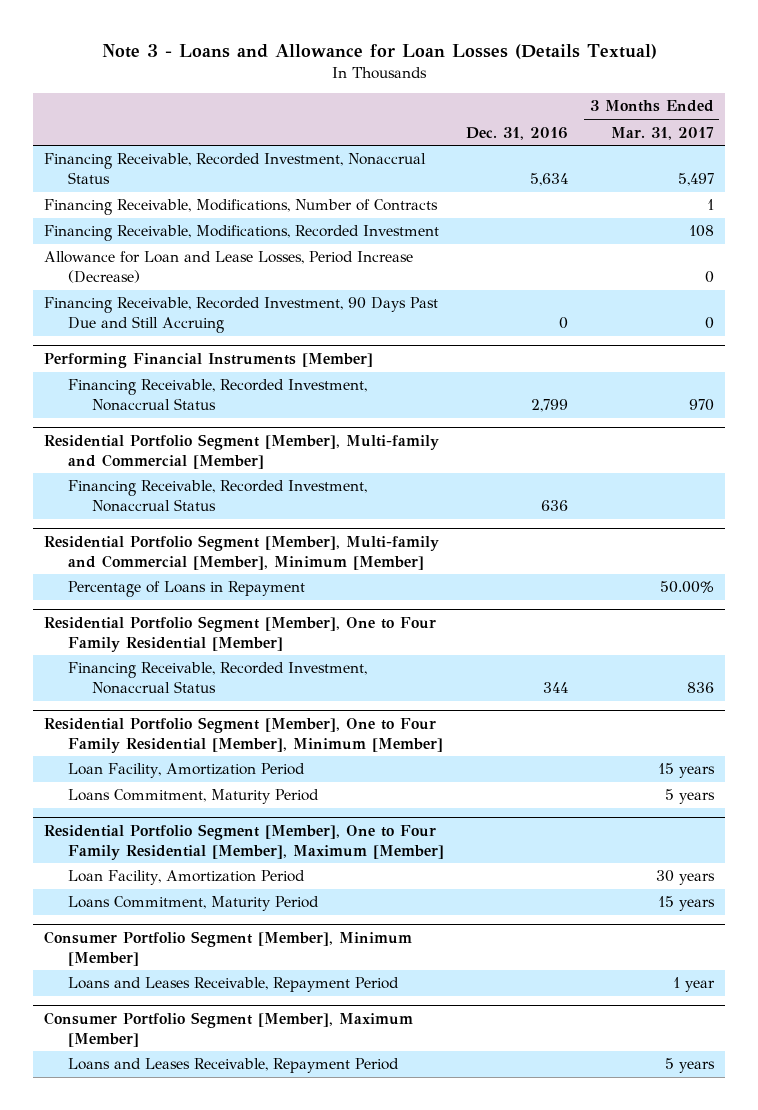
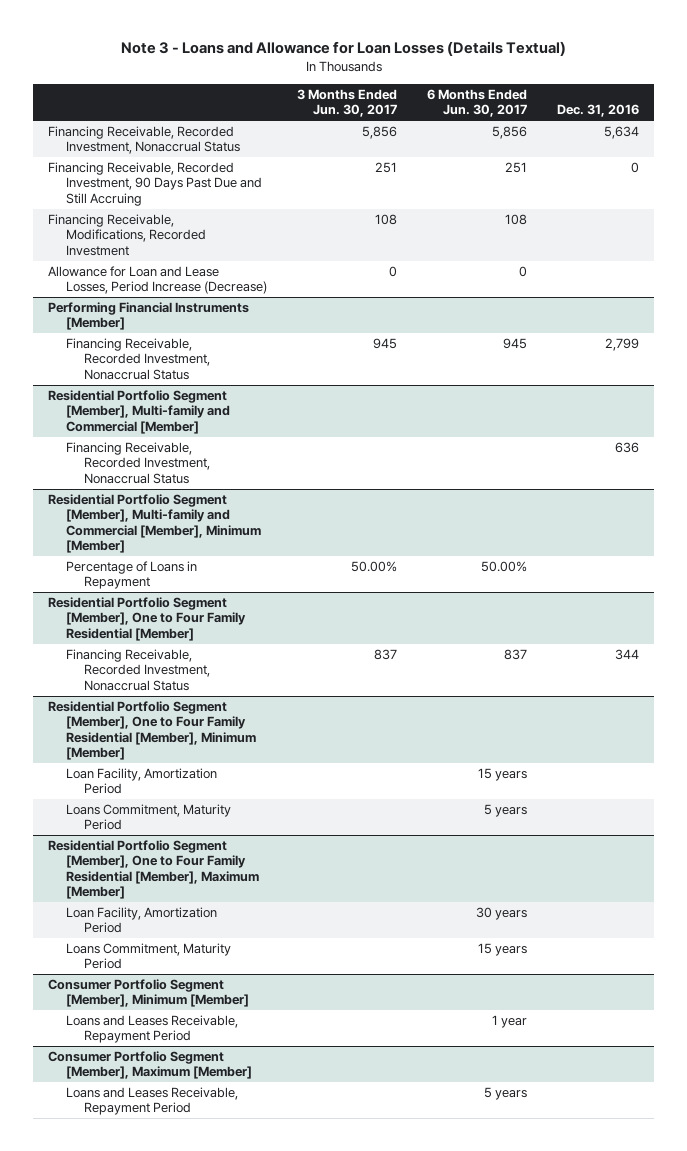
- | Dec. 31, 2016 | 3 Months Ended Mar. 31, 2017
+ | 3 Months Ended Jun. 30, 2017 | 6 Months Ended Jun. 30, 2017 | Dec. 31, 2016
- Financing Receivable, Modifications, Number of Contracts | | 1
moved up: Financing Receivable, Recorded Investment, 90 Days Past Due and Still Accruing | 251 | 251 | 0

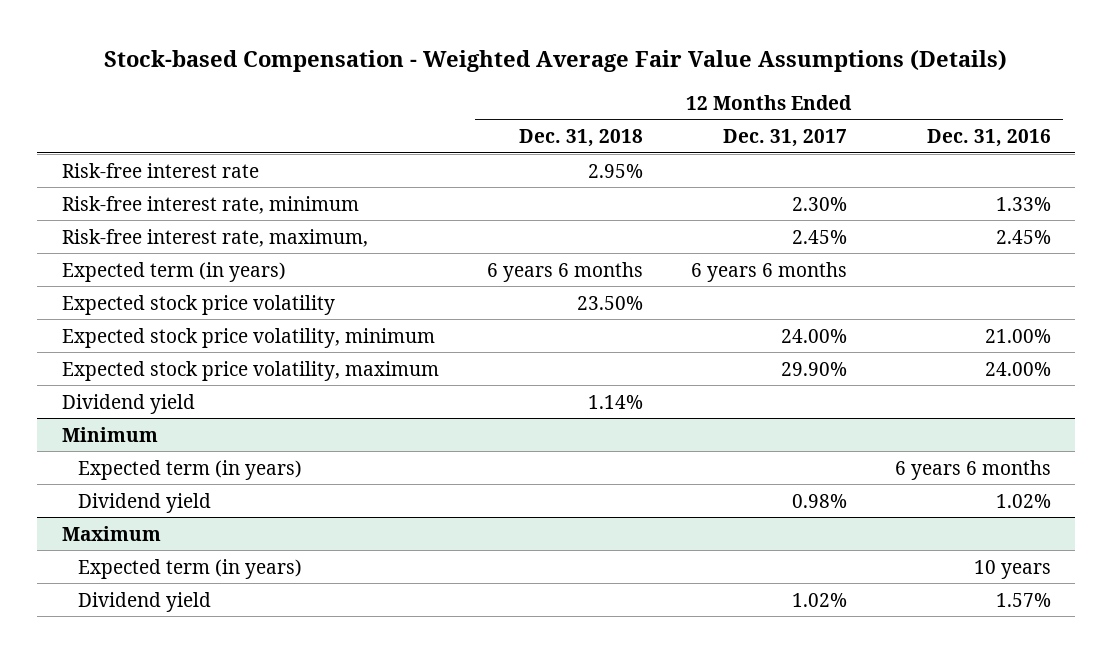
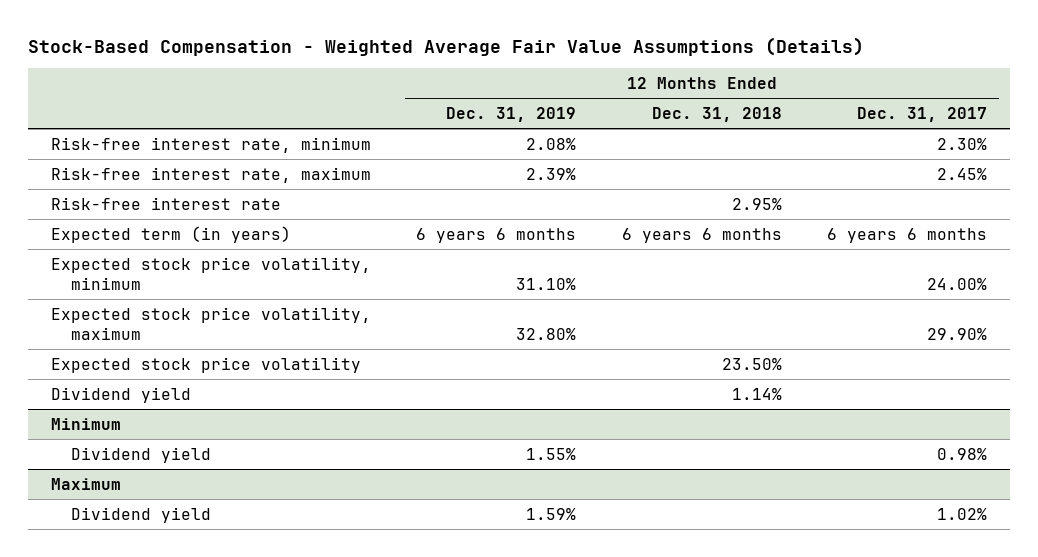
- Stock-based Compensation - Weighted Average Fair Value Assumptions (Details)
+ Stock-Based Compensation - Weighted Average Fair Value Assumptions (Details)
- | 12 Months Ended Dec. 31, 2018 | 12 Months Ended Dec. 31, 2017 | 12 Months Ended Dec. 31, 2016
+ | 12 Months Ended Dec. 31, 2019 | 12 Months Ended Dec. 31, 2018 | 12 Months Ended Dec. 31, 2017
- Risk-free interest rate, maximum, | | 2.45% | 2.45%
+ Risk-free interest rate, maximum | 2.39% | | 2.45%
moved down: Risk-free interest rate | | 2.95% |
moved down: Expected stock price volatility | | 23.50% |
@ Minimum
- Expected term (in years) | | | 6 years 6 months
@ Maximum
- Expected term (in years) | | | 10 years

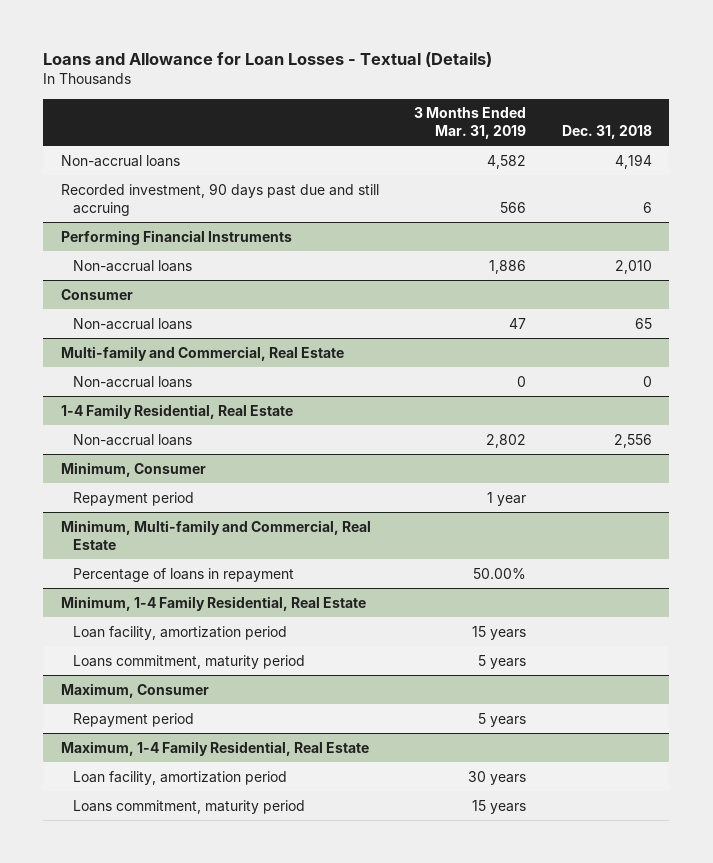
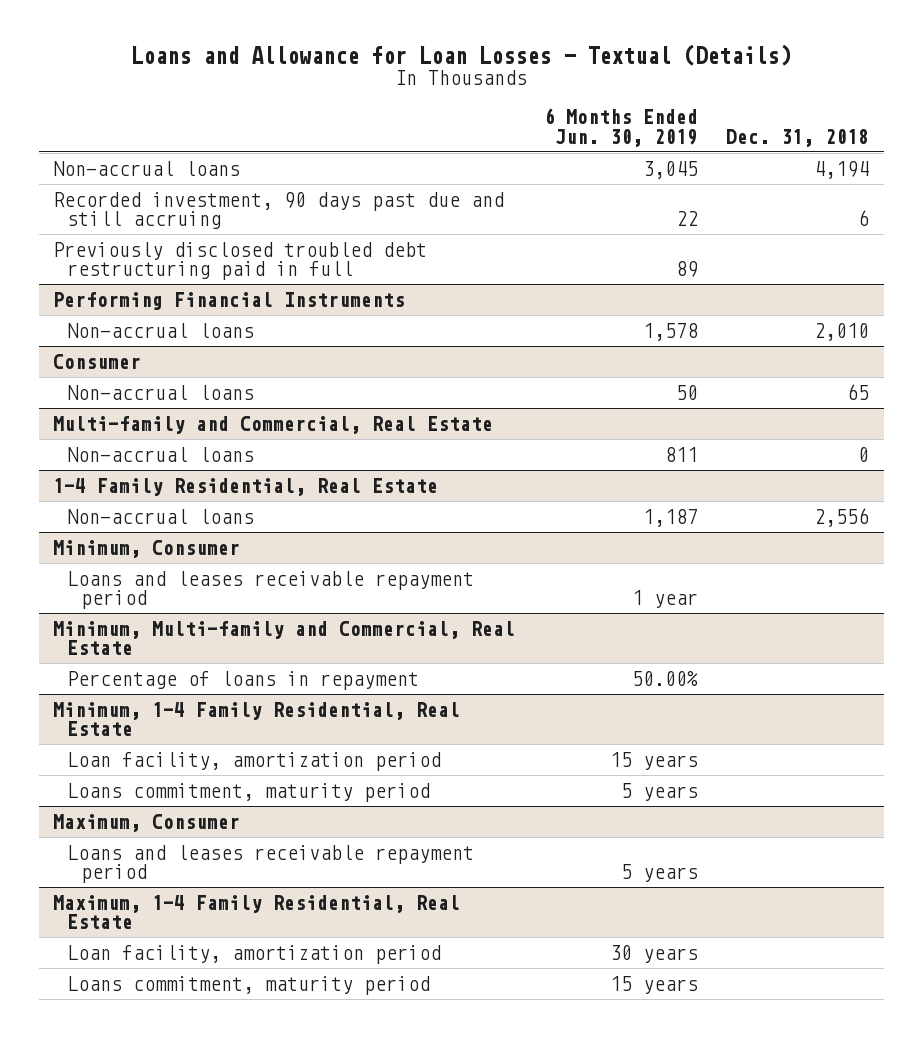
- | 3 Months Ended Mar. 31, 2019 | Dec. 31, 2018
+ | 6 Months Ended Jun. 30, 2019 | Dec. 31, 2018
+ Previously disclosed troubled debt restructuring paid in full | 89 |
@ Minimum, Consumer
- Repayment period | 1 year |
+ Loans and leases receivable repayment period | 1 year |
@ Maximum, Consumer
- Repayment period | 5 years |
+ Loans and leases receivable repayment period | 5 years |

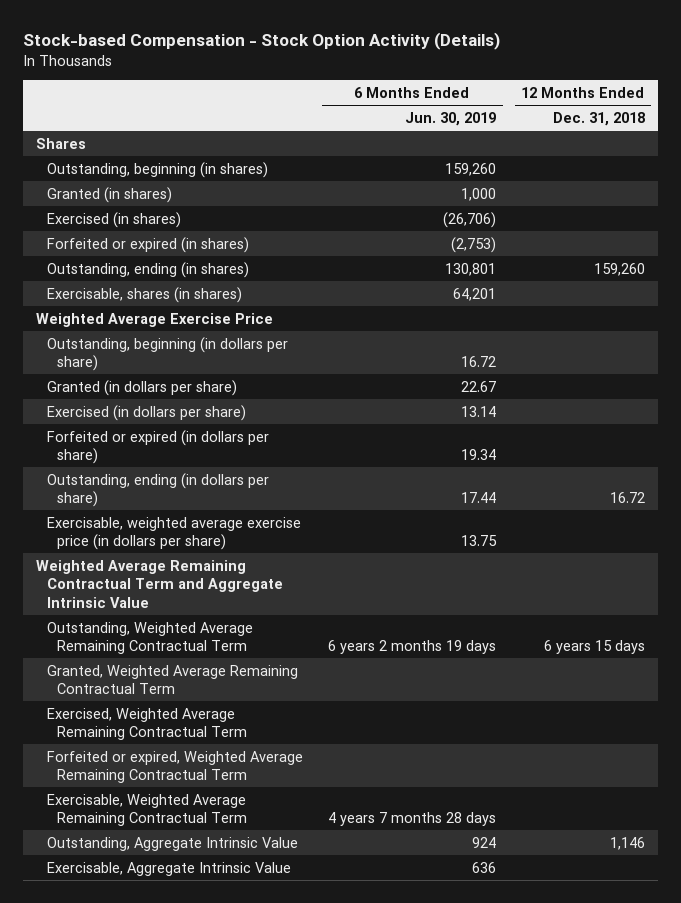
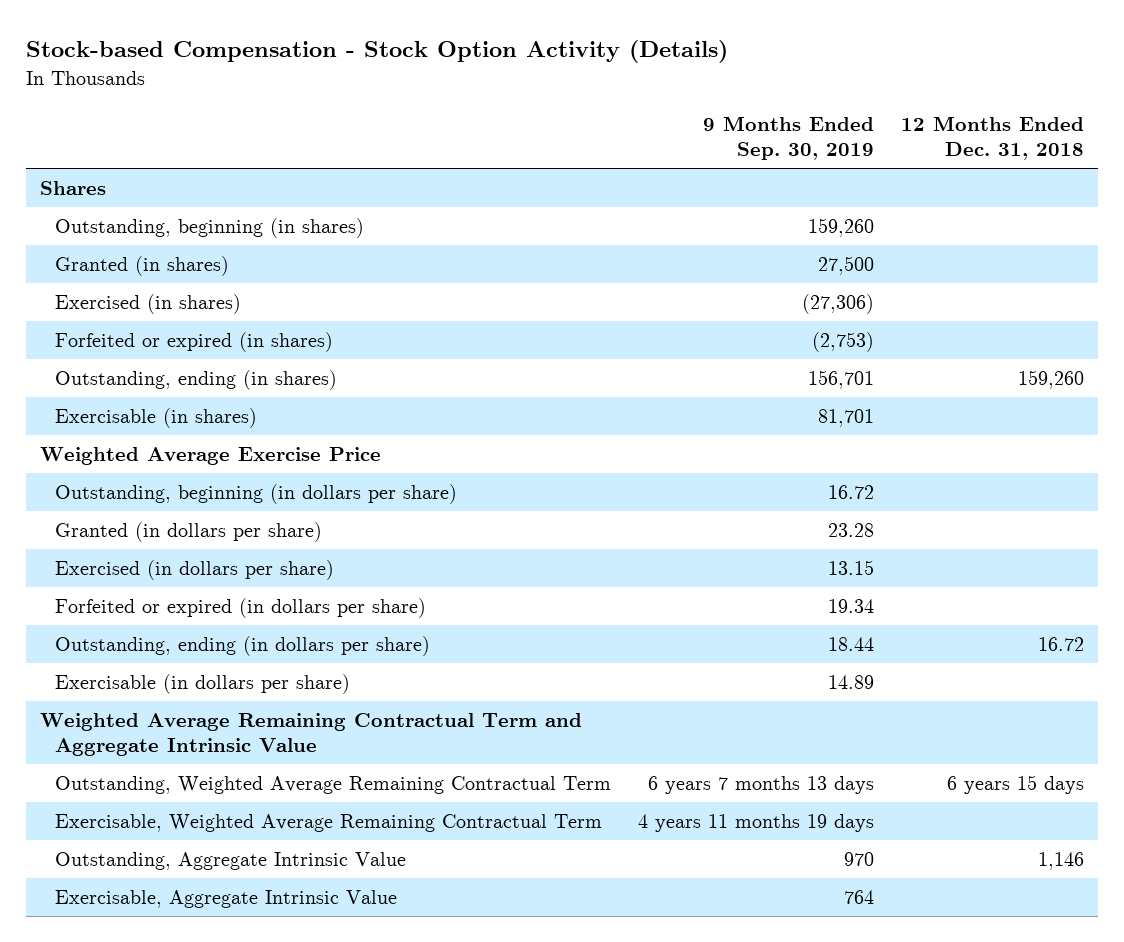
- | 6 Months Ended Jun. 30, 2019 | 12 Months Ended Dec. 31, 2018
+ | 9 Months Ended Sep. 30, 2019 | 12 Months Ended Dec. 31, 2018
- Exercisable, shares (in shares) | 64,201 |
+ Exercisable (in shares) | 81,701 |
- Exercisable, weighted average exercise price (in dollars per share) | 13.75 |
+ Exercisable (in dollars per share) | 14.89 |
- Granted, Weighted Average Remaining Contractual Term
- Exercised, Weighted Average Remaining Contractual Term
- Forfeited or expired, Weighted Average Remaining Contractual Term

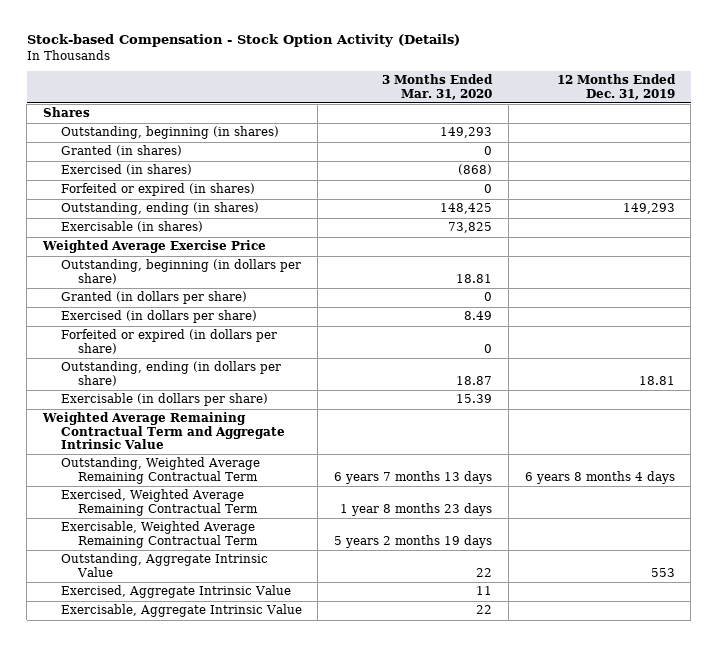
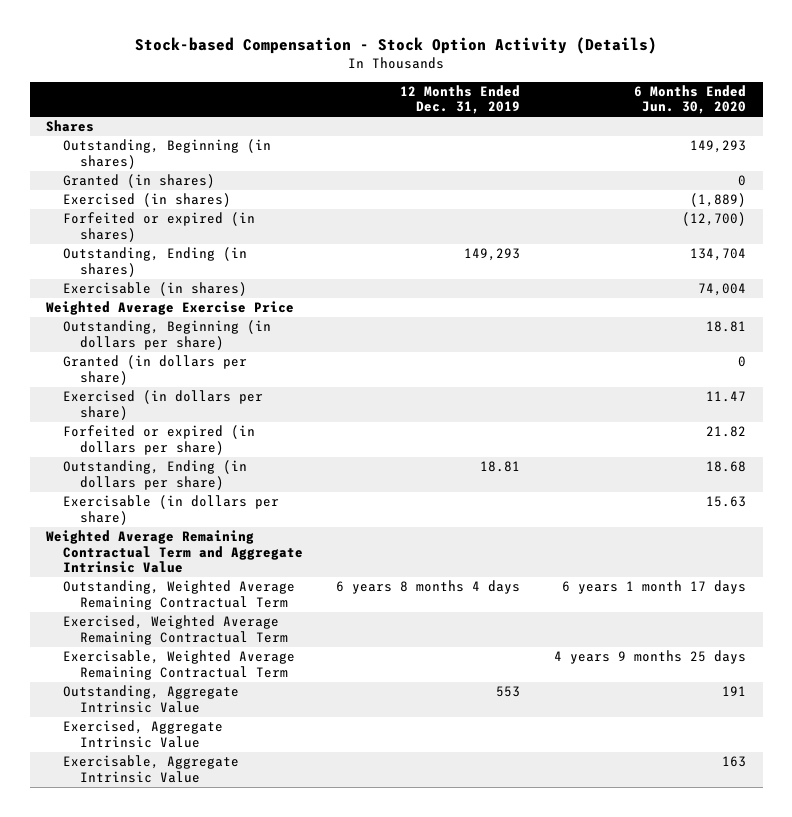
- | 3 Months Ended Mar. 31, 2020 | 12 Months Ended Dec. 31, 2019
+ | 12 Months Ended Dec. 31, 2019 | 6 Months Ended Jun. 30, 2020
- Outstanding, beginning (in shares) | 149,293 |
+ Outstanding, Beginning (in shares) | | 149,293
- Outstanding, ending (in shares) | 148,425 | 149,293
+ Outstanding, Ending (in shares) | 149,293 | 134,704
- Outstanding, beginning (in dollars per share) | 18.81 |
+ Outstanding, Beginning (in dollars per share) | | 18.81
- Outstanding, ending (in dollars per share) | 18.87 | 18.81
+ Outstanding, Ending (in dollars per share) | 18.81 | 18.68

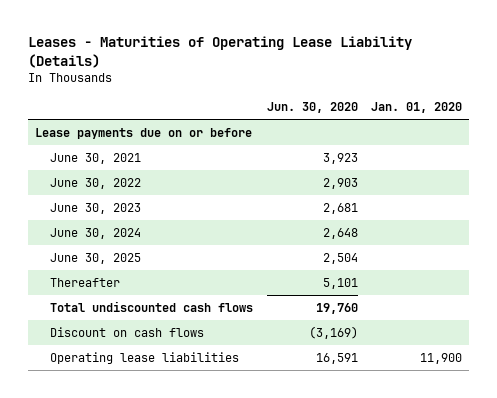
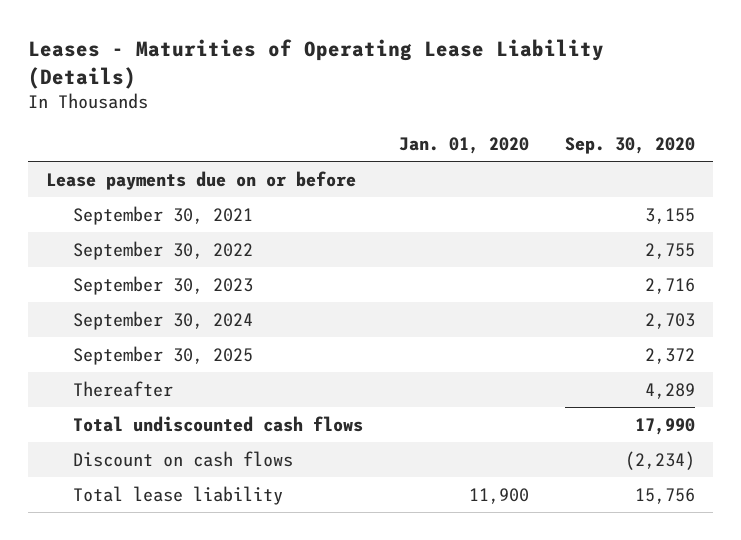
- | Jun. 30, 2020 | Jan. 01, 2020
+ | Jan. 01, 2020 | Sep. 30, 2020
- June 30, 2021 | 3,923 |
- June 30, 2022 | 2,903 |
- June 30, 2023 | 2,681 |
- June 30, 2024 | 2,648 |
- June 30, 2025 | 2,504 |
+ September 30, 2021 | | 3,155
+ September 30, 2022 | | 2,755
+ September 30, 2023 | | 2,716
+ September 30, 2024 | | 2,703
+ September 30, 2025 | | 2,372
- Operating lease liabilities | 16,591 | 11,900
+ Total lease liability | 11,900 | 15,756

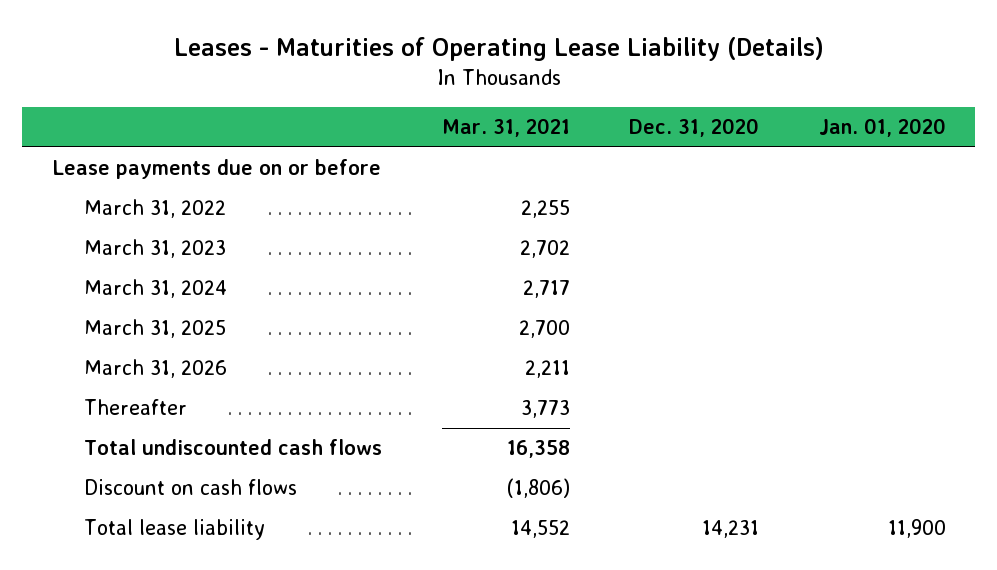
- | Jan. 01, 2020 | Sep. 30, 2020
+ | Mar. 31, 2021 | Dec. 31, 2020 | Jan. 01, 2020
- September 30, 2021 | | 3,155
- September 30, 2022 | | 2,755
- September 30, 2023 | | 2,716
- September 30, 2024 | | 2,703
- September 30, 2025 | | 2,372
+ March 31, 2022 | 2,255 | |
+ March 31, 2023 | 2,702 | |
+ March 31, 2024 | 2,717 | |
+ March 31, 2025 | 2,700 | |
+ March 31, 2026 | 2,211 | |

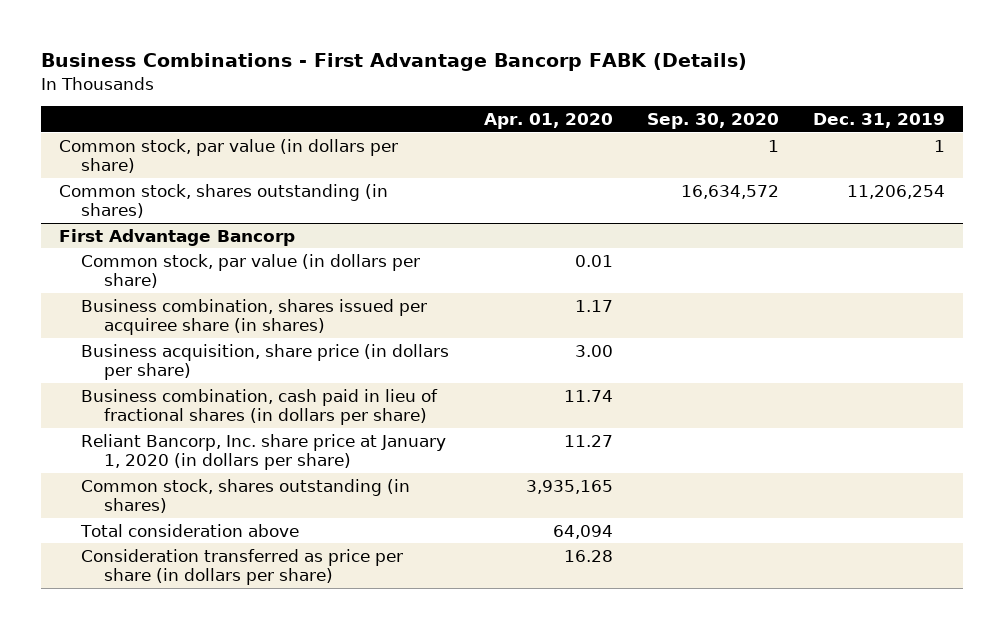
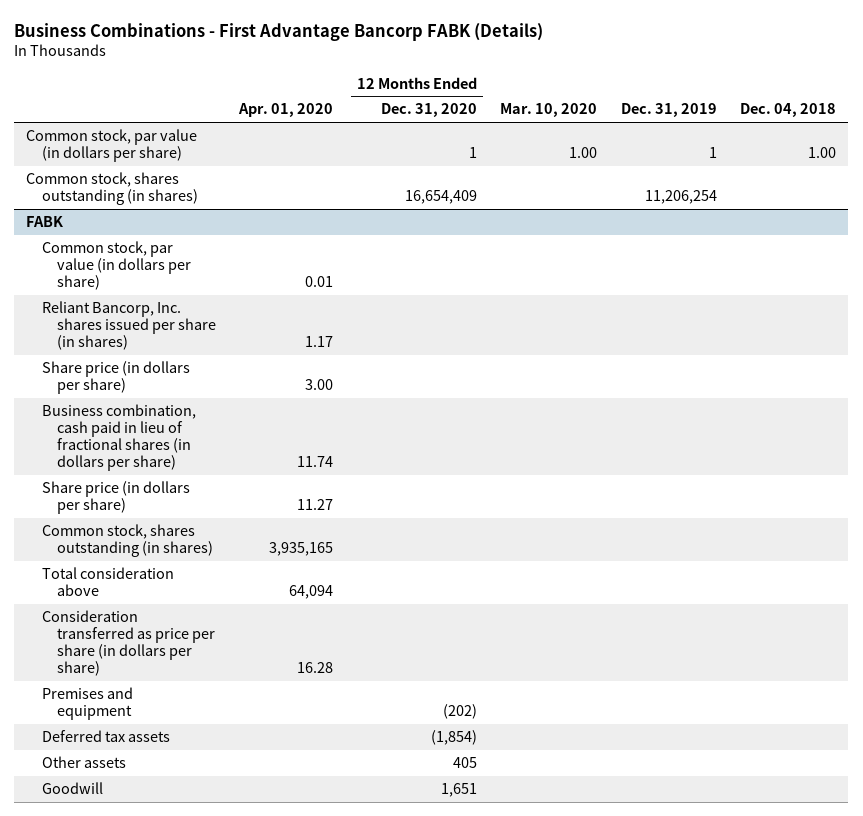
- | Apr. 01, 2020 | Sep. 30, 2020 | Dec. 31, 2019
+ | Apr. 01, 2020 | 12 Months Ended Dec. 31, 2020 | Mar. 10, 2020 | Dec. 31, 2019 | Dec. 04, 2018
- First Advantage Bancorp
+ FABK
- Business combination, shares issued per acquiree share (in shares) | 1.17 | |
- Business acquisition, share price (in dollars per share) | 3.00 | |
+ Reliant Bancorp, Inc. shares issued per share (in shares) | 1.17 | | | |
+ Share price (in dollars per share) | 3.00 | | | |
- Reliant Bancorp, Inc. share price at January 1, 2020 (in dollars per share) | 11.27 | |
+ Share price (in dollars per share) | 11.27 | | | |
+ Premises and equipment | | (202) | | |
+ Deferred tax assets | | (1,854) | | |
+ Other assets | | 405 | | |
+ Goodwill | | 1,651 | | |

